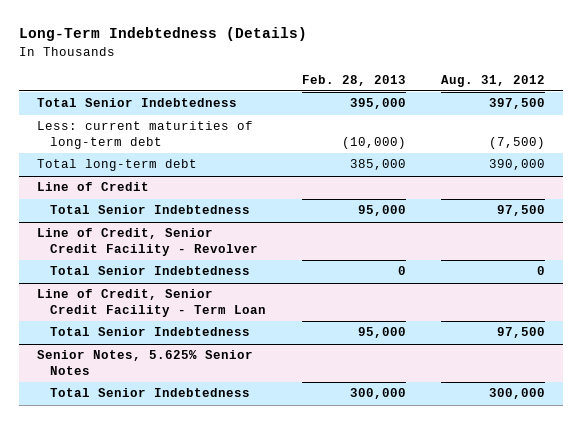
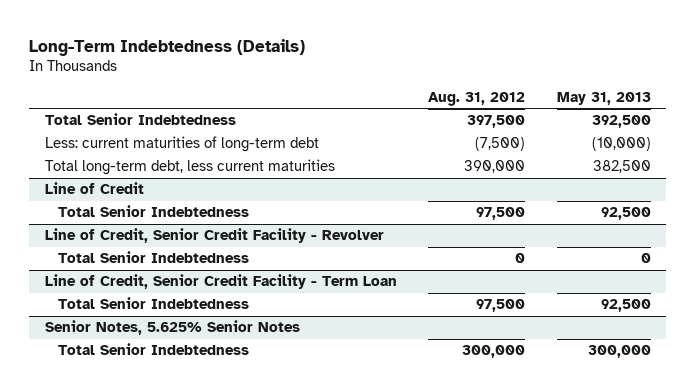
- | Feb. 28, 2013 | Aug. 31, 2012
+ | Aug. 31, 2012 | May 31, 2013
- Total long-term debt | 385,000 | 390,000
+ Total long-term debt, less current maturities | 390,000 | 382,500

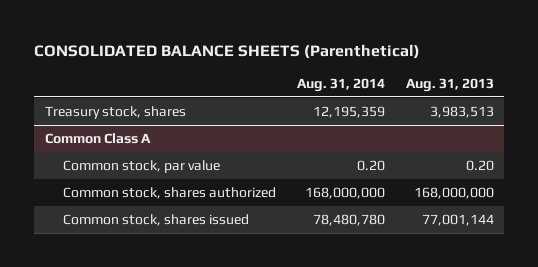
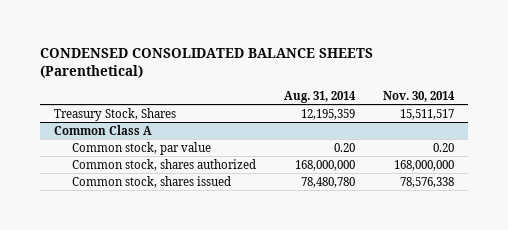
- CONSOLIDATED BALANCE SHEETS (Parenthetical)
+ CONDENSED CONSOLIDATED BALANCE SHEETS (Parenthetical)
- | Aug. 31, 2014 | Aug. 31, 2013
+ | Aug. 31, 2014 | Nov. 30, 2014
- Treasury stock, shares | 12,195,359 | 3,983,513
+ Treasury Stock, Shares | 12,195,359 | 15,511,517

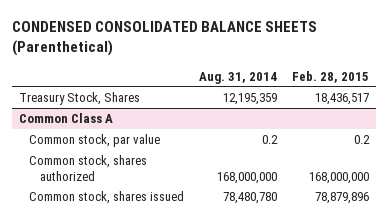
- | Aug. 31, 2014 | Nov. 30, 2014
+ | Aug. 31, 2014 | Feb. 28, 2015
@ Common Class A
- Common stock, par value | 0.20 | 0.20
+ Common stock, par value | 0.2 | 0.2

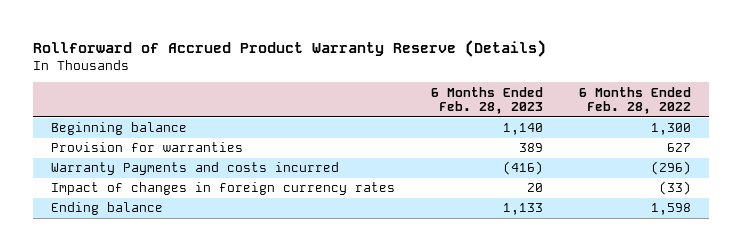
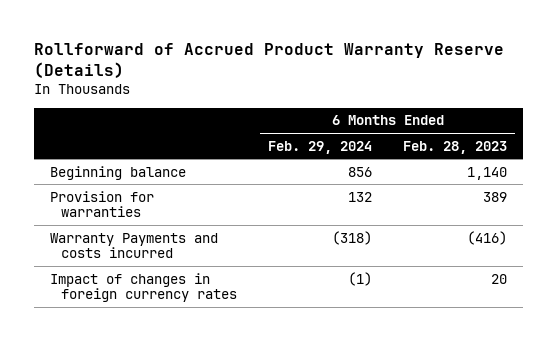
- | 6 Months Ended Feb. 28, 2023 | 6 Months Ended Feb. 28, 2022
+ | 6 Months Ended Feb. 29, 2024 | 6 Months Ended Feb. 28, 2023
- Ending balance | 1,133 | 1,598

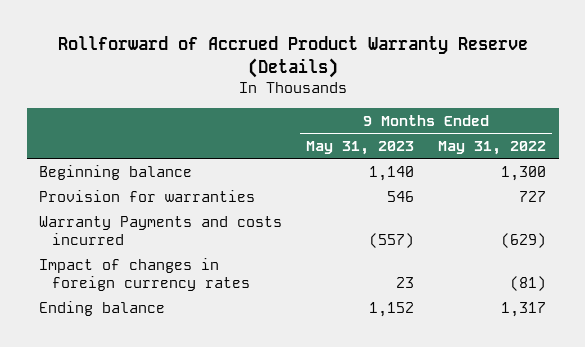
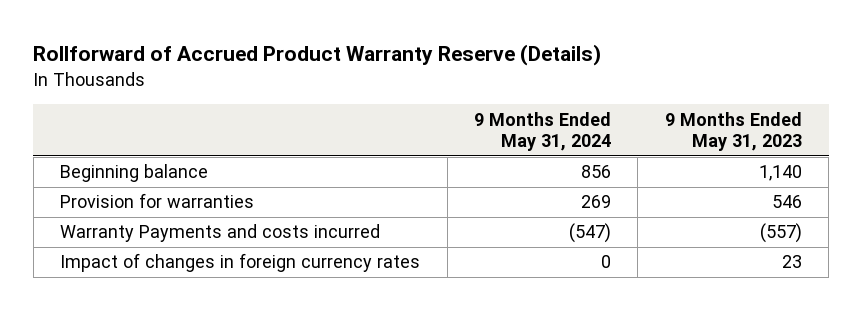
- | 9 Months Ended May 31, 2023 | 9 Months Ended May 31, 2022
+ | 9 Months Ended May 31, 2024 | 9 Months Ended May 31, 2023
- Ending balance | 1,152 | 1,317

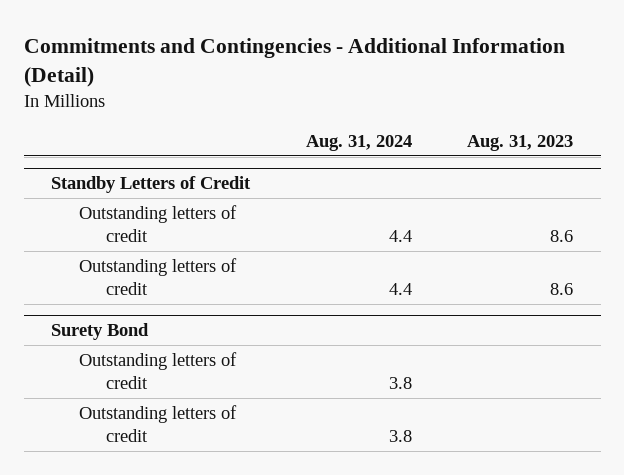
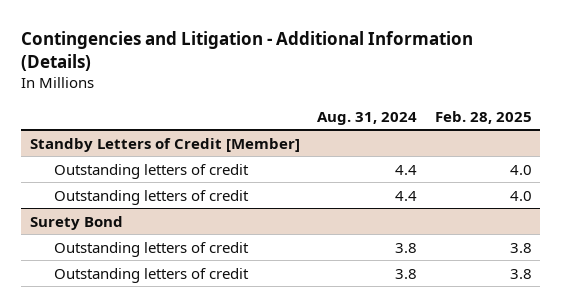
- Commitments and Contingencies - Additional Information (Detail)
+ Contingencies and Litigation - Additional Information (Details)
- | Aug. 31, 2024 | Aug. 31, 2023
+ | Aug. 31, 2024 | Feb. 28, 2025
- Standby Letters of Credit
+ Standby Letters of Credit [Member]

